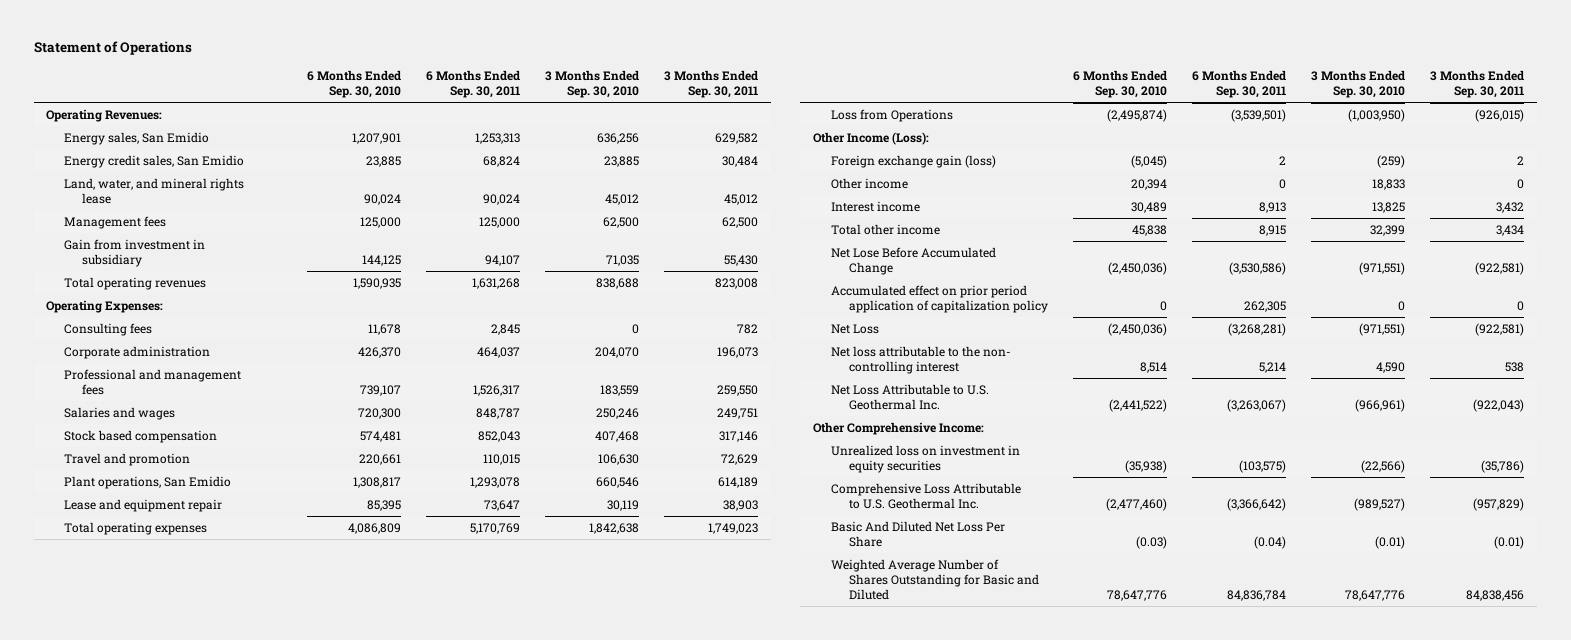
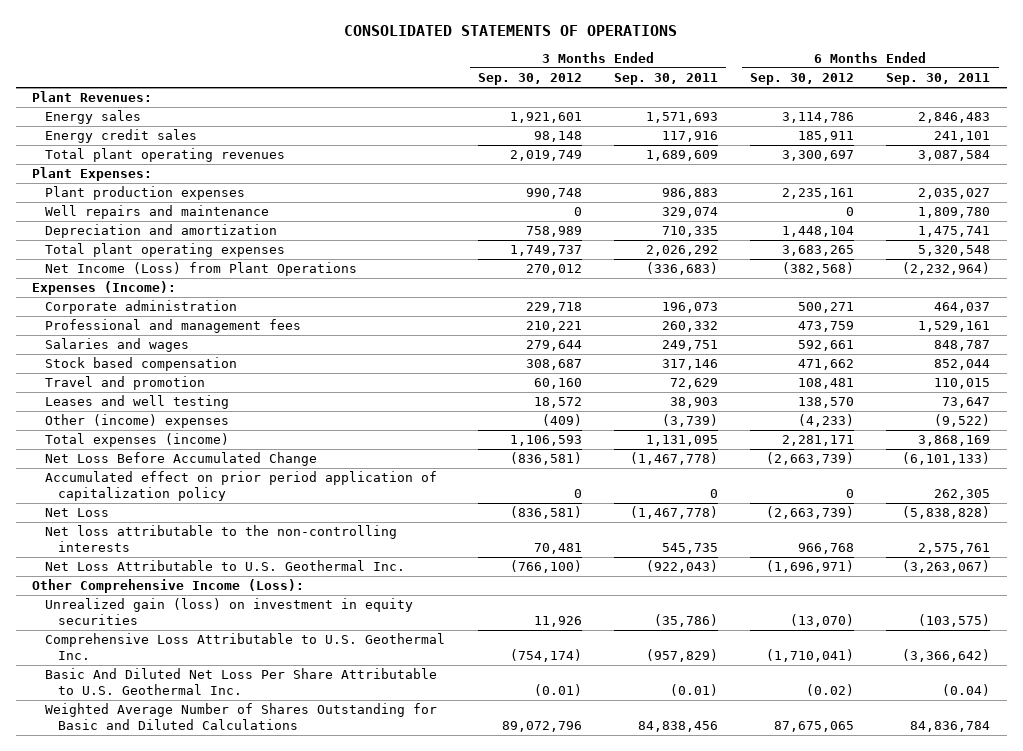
- Statement of Operations
+ CONSOLIDATED STATEMENTS OF OPERATIONS
- | 6 Months Ended Sep. 30, 2010 | 6 Months Ended Sep. 30, 2011 | 3 Months Ended Sep. 30, 2010 | 3 Months Ended Sep. 30, 2011
+ | 3 Months Ended Sep. 30, 2012 | 3 Months Ended Sep. 30, 2011 | 6 Months Ended Sep. 30, 2012 | 6 Months Ended Sep. 30, 2011
- Operating Revenues:
- Energy sales, San Emidio | 1,207,901 | 1,253,313 | 636,256 | 629,582
- Energy credit sales, San Emidio | 23,885 | 68,824 | 23,885 | 30,484
- Land, water, and mineral rights lease | 90,024 | 90,024 | 45,012 | 45,012
- Management fees | 125,000 | 125,000 | 62,500 | 62,500
- Gain from investment in subsidiary | 144,125 | 94,107 | 71,035 | 55,430
- Total operating revenues | 1,590,935 | 1,631,268 | 838,688 | 823,008
- Operating Expenses:
- Consulting fees | 11,678 | 2,845 | 0 | 782
+ Plant Revenues:
+ Energy sales | 1,921,601 | 1,571,693 | 3,114,786 | 2,846,483
+ Energy credit sales | 98,148 | 117,916 | 185,911 | 241,101
+ Total plant operating revenues | 2,019,749 | 1,689,609 | 3,300,697 | 3,087,584
+ Plant Expenses:
+ Plant production expenses | 990,748 | 986,883 | 2,235,161 | 2,035,027
+ Well repairs and maintenance | 0 | 329,074 | 0 | 1,809,780
+ Depreciation and amortization | 758,989 | 710,335 | 1,448,104 | 1,475,741
+ Total plant operating expenses | 1,749,737 | 2,026,292 | 3,683,265 | 5,320,548
+ Net Income (Loss) from Plant Operations | 270,012 | (336,683) | (382,568) | (2,232,964)
+ Expenses (Income):
- Professional and management fees | 739,107 | 1,526,317 | 183,559 | 259,550
+ Professional and management fees | 210,221 | 260,332 | 473,759 | 1,529,161
- Stock based compensation | 574,481 | 852,043 | 407,468 | 317,146
+ Stock based compensation | 308,687 | 317,146 | 471,662 | 852,044
- Plant operations, San Emidio | 1,308,817 | 1,293,078 | 660,546 | 614,189
- Lease and equipment repair | 85,395 | 73,647 | 30,119 | 38,903
- Total operating expenses | 4,086,809 | 5,170,769 | 1,842,638 | 1,749,023
- Loss from Operations | (2,495,874) | (3,539,501) | (1,003,950) | (926,015)
- Other Income (Loss):
- Foreign exchange gain (loss) | (5,045) | 2 | (259) | 2
- Other income | 20,394 | 0 | 18,833 | 0
- Interest income | 30,489 | 8,913 | 13,825 | 3,432
- Total other income | 45,838 | 8,915 | 32,399 | 3,434
- Net Lose Before Accumulated Change | (2,450,036) | (3,530,586) | (971,551) | (922,581)
+ Leases and well testing | 18,572 | 38,903 | 138,570 | 73,647
+ Other (income) expenses | (409) | (3,739) | (4,233) | (9,522)
+ Total expenses (income) | 1,106,593 | 1,131,095 | 2,281,171 | 3,868,169
+ Net Loss Before Accumulated Change | (836,581) | (1,467,778) | (2,663,739) | (6,101,133)
- Net Loss | (2,450,036) | (3,268,281) | (971,551) | (922,581)
- Net loss attributable to the non- controlling interest | 8,514 | 5,214 | 4,590 | 538
+ Net Loss | (836,581) | (1,467,778) | (2,663,739) | (5,838,828)
+ Net loss attributable to the non-controlling interests | 70,481 | 545,735 | 966,768 | 2,575,761
- Other Comprehensive Income:
- Unrealized loss on investment in equity securities | (35,938) | (103,575) | (22,566) | (35,786)
+ Other Comprehensive Income (Loss):
+ Unrealized gain (loss) on investment in equity securities | 11,926 | (35,786) | (13,070) | (103,575)
- Basic And Diluted Net Loss Per Share | (0.03) | (0.04) | (0.01) | (0.01)
- Weighted Average Number of Shares Outstanding for Basic and Diluted | 78,647,776 | 84,836,784 | 78,647,776 | 84,838,456
+ Basic And Diluted Net Loss Per Share Attributable to U.S. Geothermal Inc. | (0.01) | (0.01) | (0.02) | (0.04)
+ Weighted Average Number of Shares Outstanding for Basic and Diluted Calculations | 89,072,796 | 84,838,456 | 87,675,065 | 84,836,784

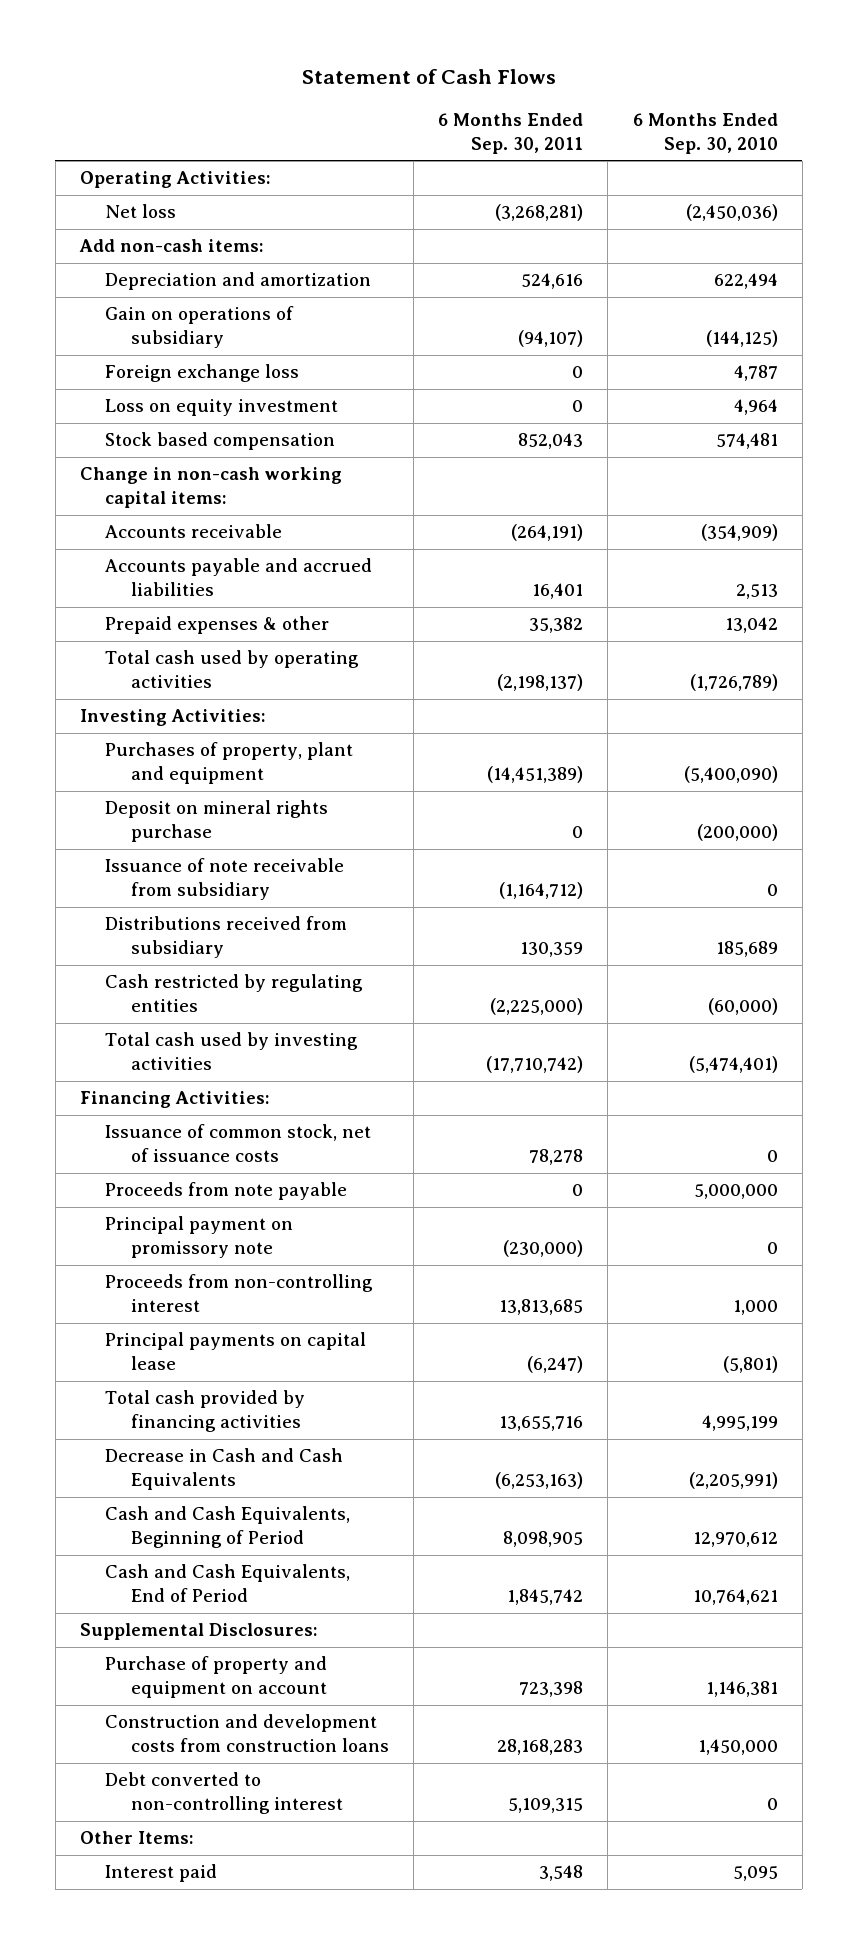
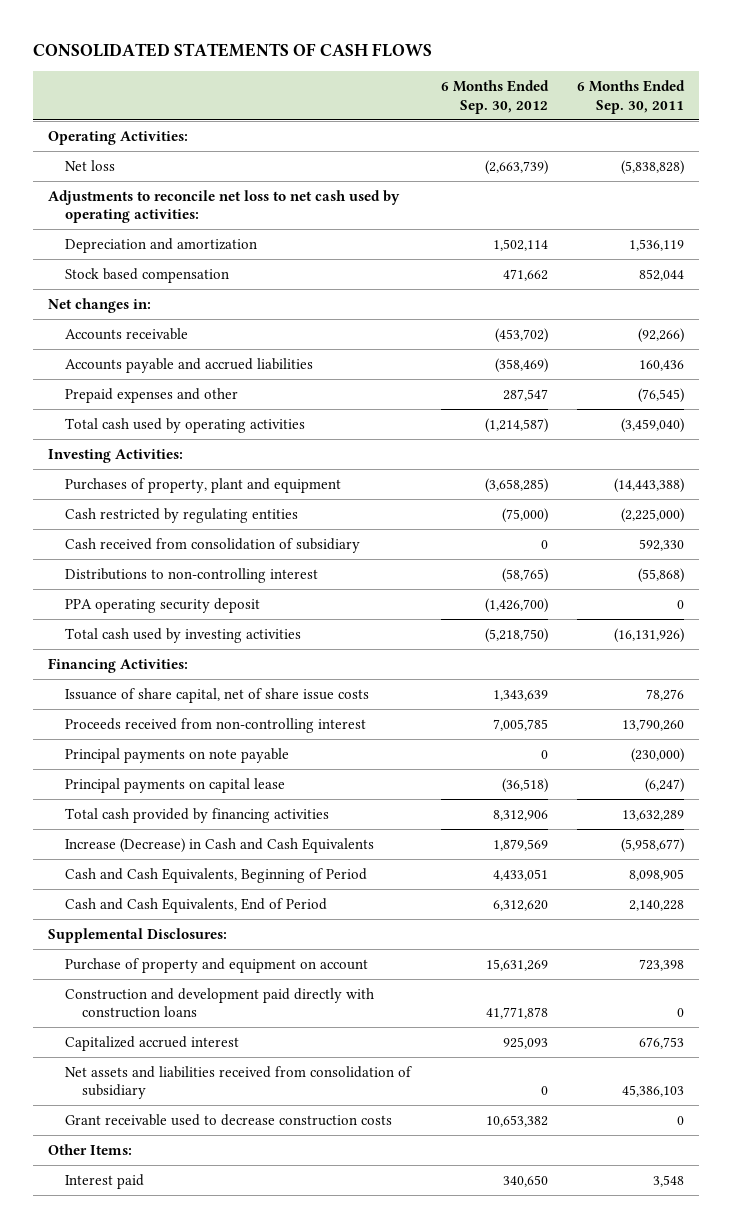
- Statement of Cash Flows
+ CONSOLIDATED STATEMENTS OF CASH FLOWS
- | 6 Months Ended Sep. 30, 2011 | 6 Months Ended Sep. 30, 2010
+ | 6 Months Ended Sep. 30, 2012 | 6 Months Ended Sep. 30, 2011
- Net loss | (3,268,281) | (2,450,036)
- Add non-cash items:
- Depreciation and amortization | 524,616 | 622,494
- Gain on operations of subsidiary | (94,107) | (144,125)
- Foreign exchange loss | 0 | 4,787
- Loss on equity investment | 0 | 4,964
- Stock based compensation | 852,043 | 574,481
- Change in non-cash working capital items:
- Accounts receivable | (264,191) | (354,909)
- Accounts payable and accrued liabilities | 16,401 | 2,513
- Prepaid expenses & other | 35,382 | 13,042
- Total cash used by operating activities | (2,198,137) | (1,726,789)
+ Net loss | (2,663,739) | (5,838,828)
+ Adjustments to reconcile net loss to net cash used by operating activities:
+ Depreciation and amortization | 1,502,114 | 1,536,119
+ Stock based compensation | 471,662 | 852,044
+ Net changes in:
+ Accounts receivable | (453,702) | (92,266)
+ Accounts payable and accrued liabilities | (358,469) | 160,436
+ Prepaid expenses and other | 287,547 | (76,545)
+ Total cash used by operating activities | (1,214,587) | (3,459,040)
- Purchases of property, plant and equipment | (14,451,389) | (5,400,090)
- Deposit on mineral rights purchase | 0 | (200,000)
- Issuance of note receivable from subsidiary | (1,164,712) | 0
- Distributions received from subsidiary | 130,359 | 185,689
+ Purchases of property, plant and equipment | (3,658,285) | (14,443,388)
- Total cash used by investing activities | (17,710,742) | (5,474,401)
+ Cash received from consolidation of subsidiary | 0 | 592,330
+ Distributions to non-controlling interest | (58,765) | (55,868)
+ PPA operating security deposit | (1,426,700) | 0
+ Total cash used by investing activities | (5,218,750) | (16,131,926)
- Issuance of common stock, net of issuance costs | 78,278 | 0
- Proceeds from note payable | 0 | 5,000,000
- Principal payment on promissory note | (230,000) | 0
- Proceeds from non-controlling interest | 13,813,685 | 1,000
+ Issuance of share capital, net of share issue costs | 1,343,639 | 78,276
+ Proceeds received from non-controlling interest | 7,005,785 | 13,790,260
+ Principal payments on note payable | 0 | (230,000)
- Total cash provided by financing activities | 13,655,716 | 4,995,199
- Decrease in Cash and Cash Equivalents | (6,253,163) | (2,205,991)
+ Total cash provided by financing activities | 8,312,906 | 13,632,289
+ Increase (Decrease) in Cash and Cash Equivalents | 1,879,569 | (5,958,677)
- Cash and Cash Equivalents, End of Period | 1,845,742 | 10,764,621
+ Cash and Cash Equivalents, End of Period | 6,312,620 | 2,140,228
- Construction and development costs from construction loans | 28,168,283 | 1,450,000
- Debt converted to non-controlling interest | 5,109,315 | 0
+ Construction and development paid directly with construction loans | 41,771,878 | 0
+ Capitalized accrued interest | 925,093 | 676,753
+ Net assets and liabilities received from consolidation of subsidiary | 0 | 45,386,103
+ Grant receivable used to decrease construction costs | 10,653,382 | 0

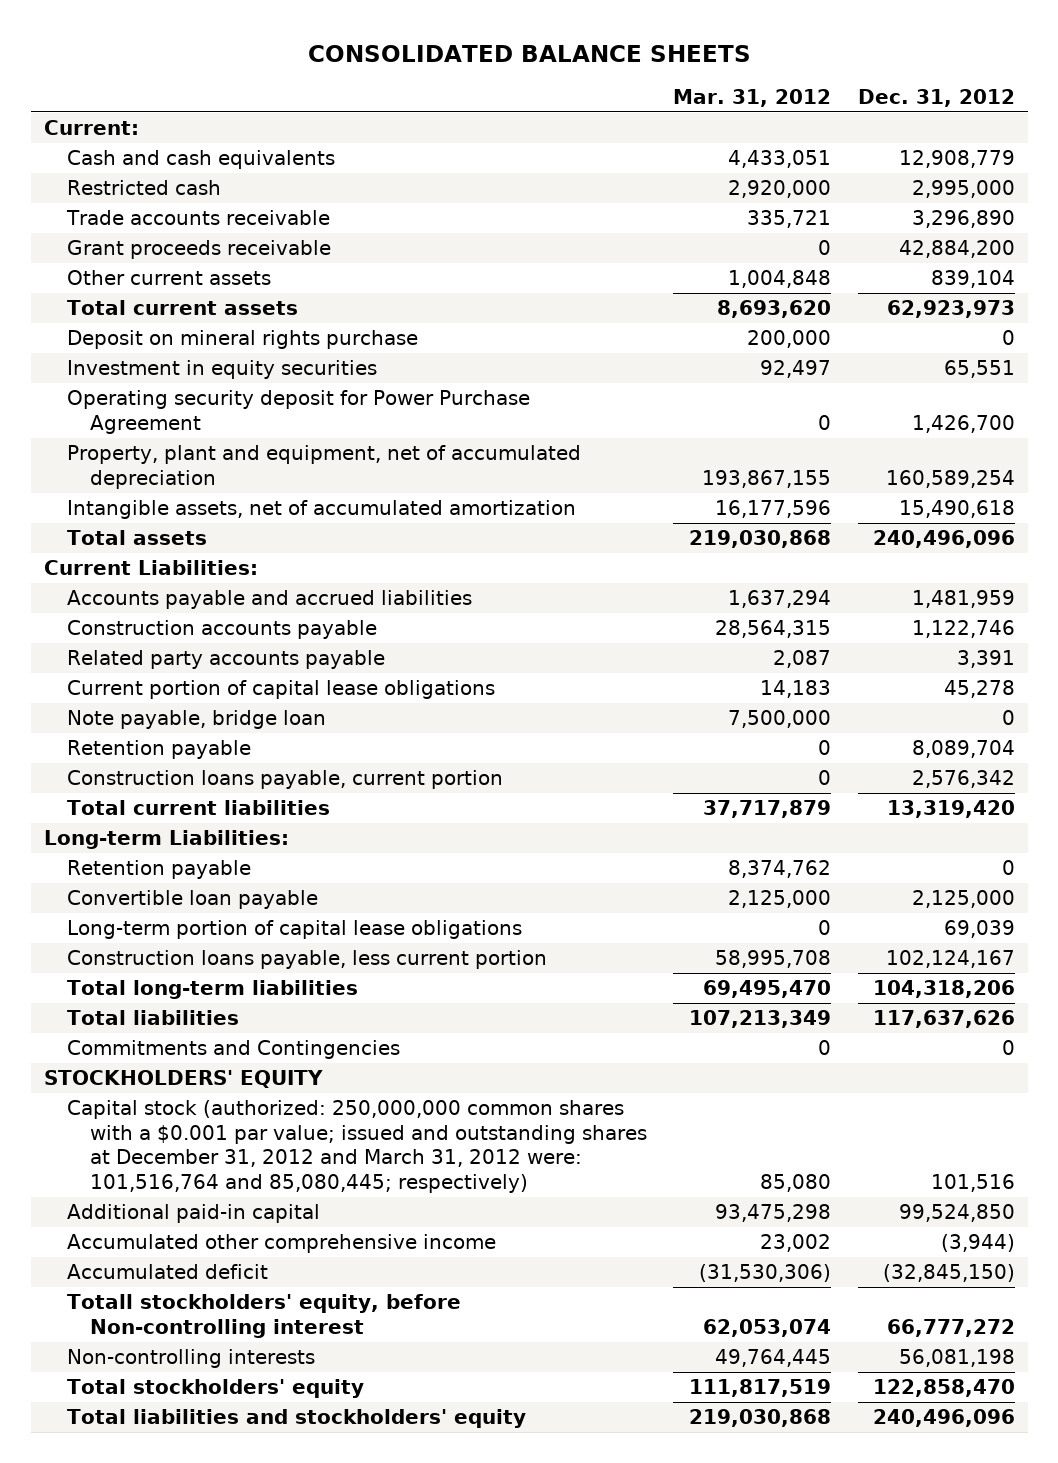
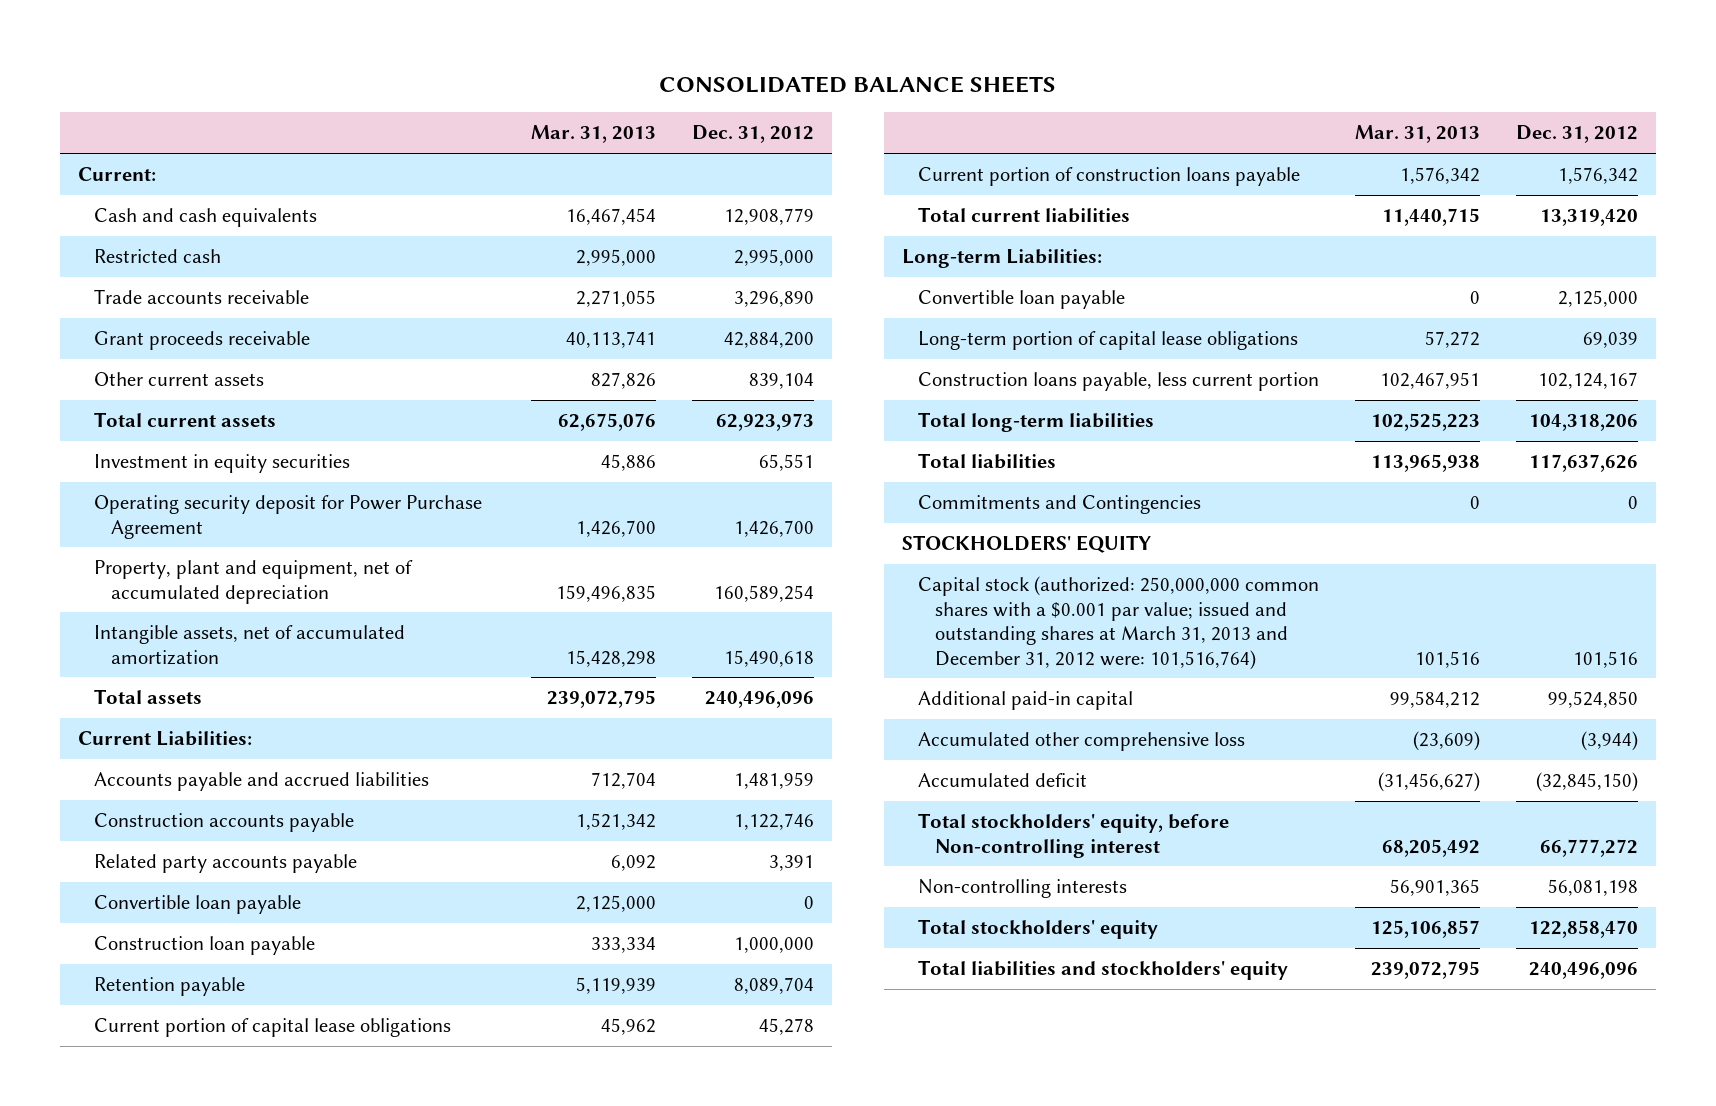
- | Mar. 31, 2012 | Dec. 31, 2012
+ | Mar. 31, 2013 | Dec. 31, 2012
- Deposit on mineral rights purchase | 200,000 | 0
- Note payable, bridge loan | 7,500,000 | 0
+ Convertible loan payable | 2,125,000 | 0
+ Construction loan payable | 333,334 | 1,000,000
- Construction loans payable, current portion | 0 | 2,576,342
moved down: Current portion of capital lease obligations | 45,962 | 45,278
+ Current portion of construction loans payable | 1,576,342 | 1,576,342
- Retention payable | 8,374,762 | 0
- Capital stock (authorized: 250,000,000 common shares with a $0.001 par value; issued and outstanding shares at December 31, 2012 and March 31, 2012 were: 101,516,764 and 85,080,445; respectively) | 85,080 | 101,516
+ Capital stock (authorized: 250,000,000 common shares with a $0.001 par value; issued and outstanding shares at March 31, 2013 and December 31, 2012 were: 101,516,764) | 101,516 | 101,516
- Accumulated other comprehensive income | 23,002 | (3,944)
+ Accumulated other comprehensive loss | (23,609) | (3,944)
- Totall stockholders' equity, before Non-controlling interest | 62,053,074 | 66,777,272
+ Total stockholders' equity, before Non-controlling interest | 68,205,492 | 66,777,272

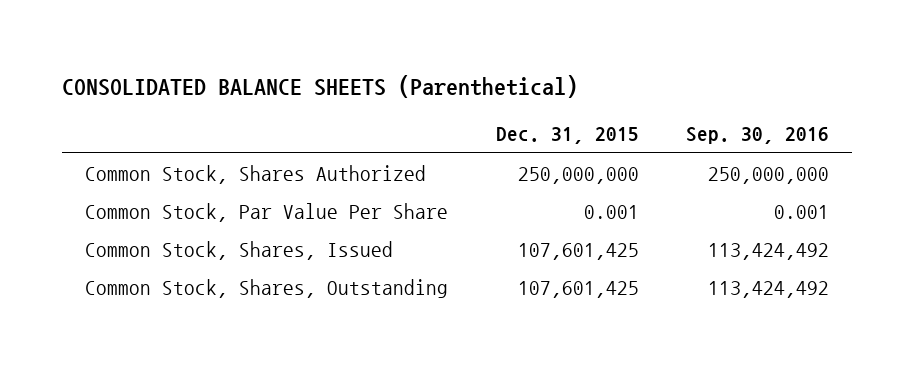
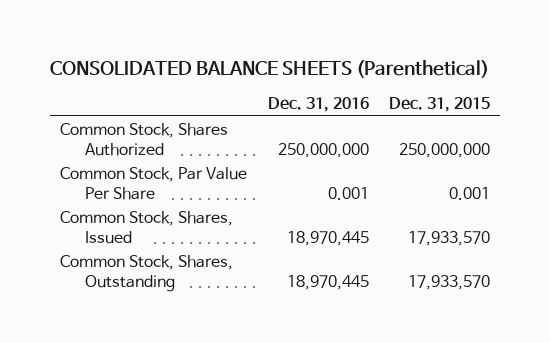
- | Dec. 31, 2015 | Sep. 30, 2016
+ | Dec. 31, 2016 | Dec. 31, 2015
- Common Stock, Shares, Issued | 107,601,425 | 113,424,492
- Common Stock, Shares, Outstanding | 107,601,425 | 113,424,492
+ Common Stock, Shares, Issued | 18,970,445 | 17,933,570
+ Common Stock, Shares, Outstanding | 18,970,445 | 17,933,570

